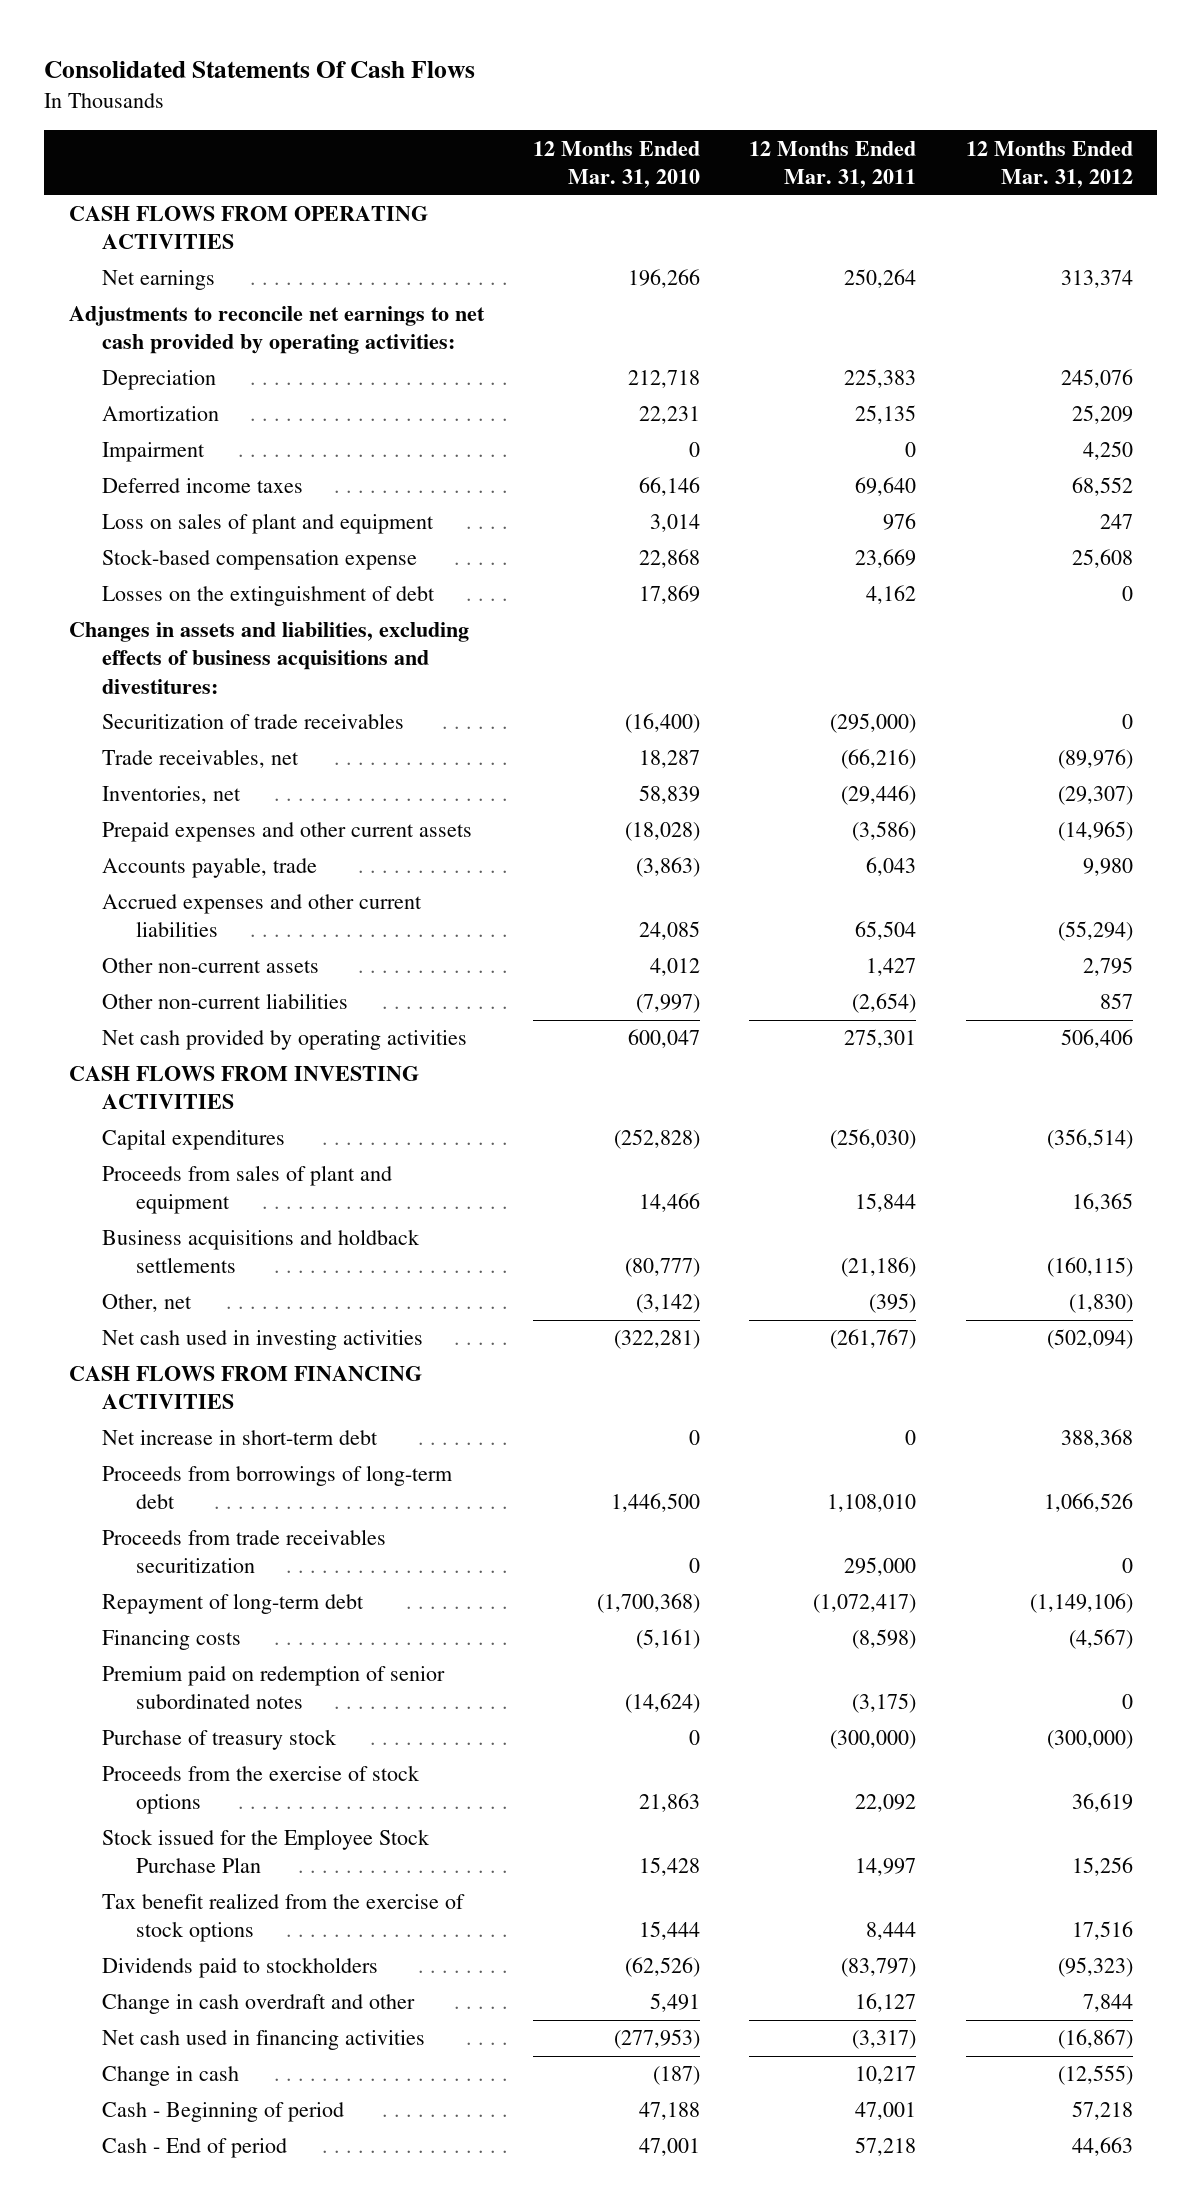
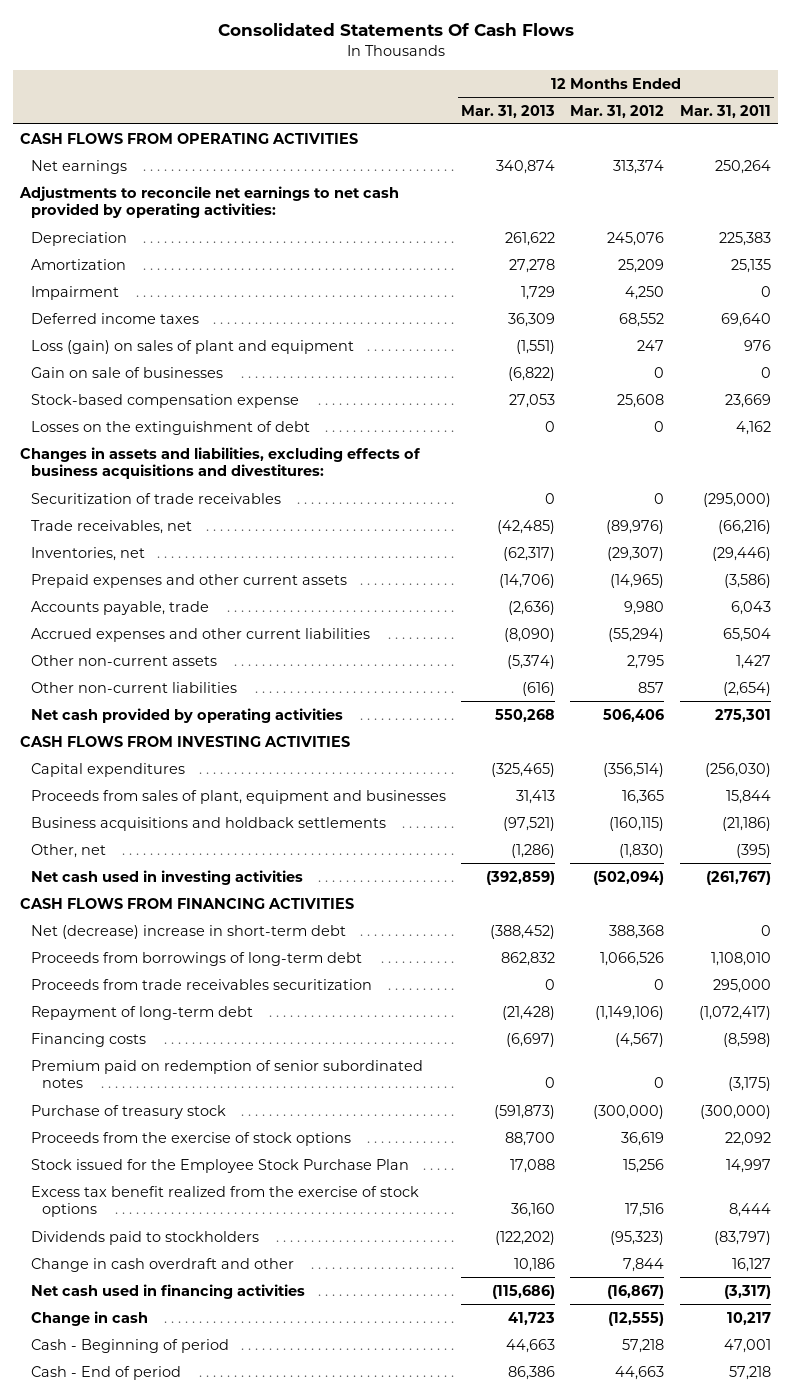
- | 12 Months Ended Mar. 31, 2010 | 12 Months Ended Mar. 31, 2011 | 12 Months Ended Mar. 31, 2012
+ | 12 Months Ended Mar. 31, 2013 | 12 Months Ended Mar. 31, 2012 | 12 Months Ended Mar. 31, 2011
- Loss on sales of plant and equipment | 3,014 | 976 | 247
+ Loss (gain) on sales of plant and equipment | (1,551) | 247 | 976
+ Gain on sale of businesses | (6,822) | 0 | 0
- Proceeds from sales of plant and equipment | 14,466 | 15,844 | 16,365
+ Proceeds from sales of plant, equipment and businesses | 31,413 | 16,365 | 15,844
- Net increase in short-term debt | 0 | 0 | 388,368
+ Net (decrease) increase in short-term debt | (388,452) | 388,368 | 0
- Tax benefit realized from the exercise of stock options | 15,444 | 8,444 | 17,516
+ Excess tax benefit realized from the exercise of stock options | 36,160 | 17,516 | 8,444

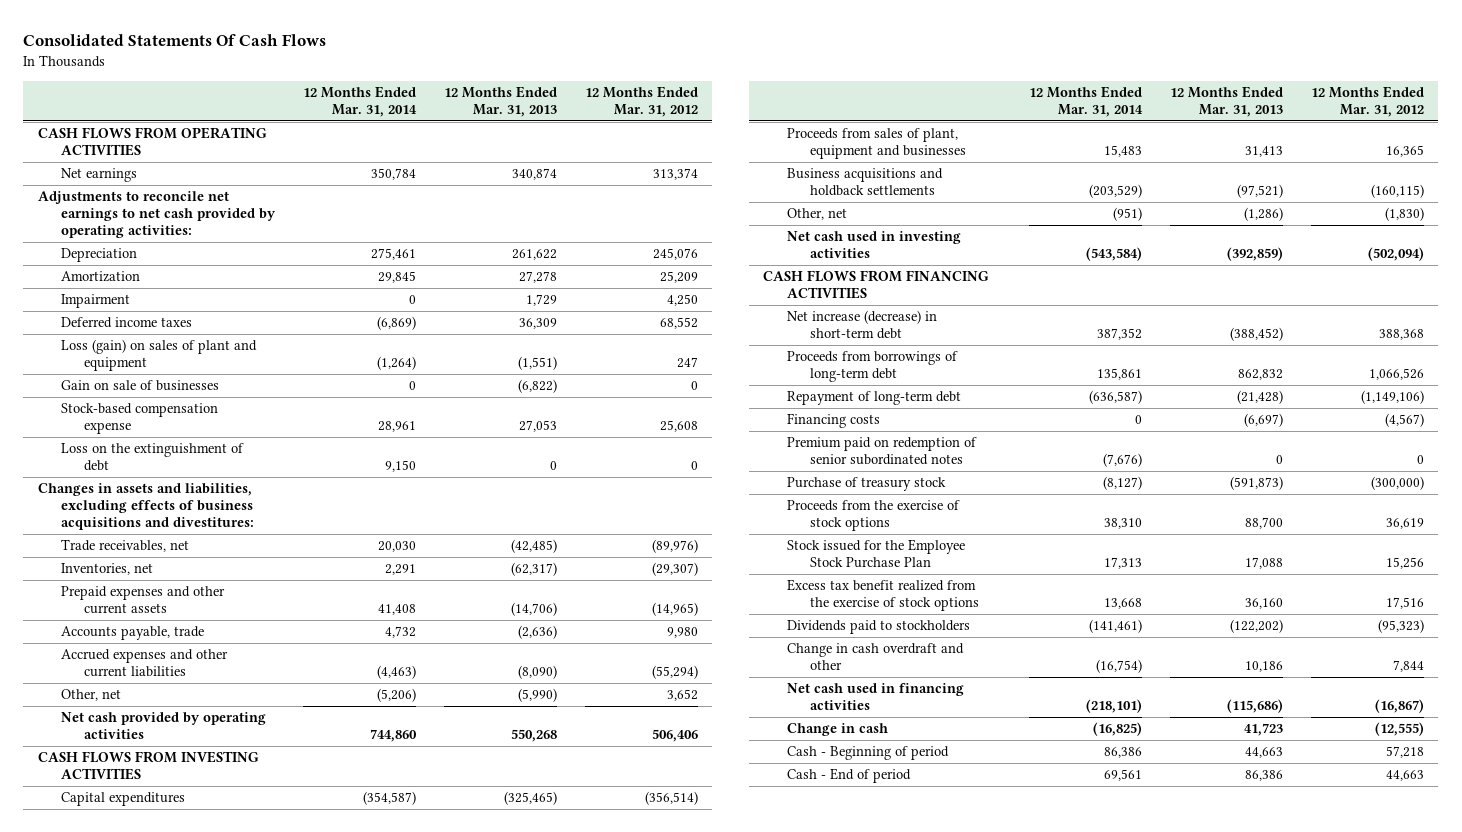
- | 12 Months Ended Mar. 31, 2013 | 12 Months Ended Mar. 31, 2012 | 12 Months Ended Mar. 31, 2011
+ | 12 Months Ended Mar. 31, 2014 | 12 Months Ended Mar. 31, 2013 | 12 Months Ended Mar. 31, 2012
- Losses on the extinguishment of debt | 0 | 0 | 4,162
+ Loss on the extinguishment of debt | 9,150 | 0 | 0
- Securitization of trade receivables | 0 | 0 | (295,000)
- Other non-current assets | (5,374) | 2,795 | 1,427
- Other non-current liabilities | (616) | 857 | (2,654)
+ Other, net | (5,206) | (5,990) | 3,652
- Net (decrease) increase in short-term debt | (388,452) | 388,368 | 0
+ Net increase (decrease) in short-term debt | 387,352 | (388,452) | 388,368
- Proceeds from trade receivables securitization | 0 | 0 | 295,000

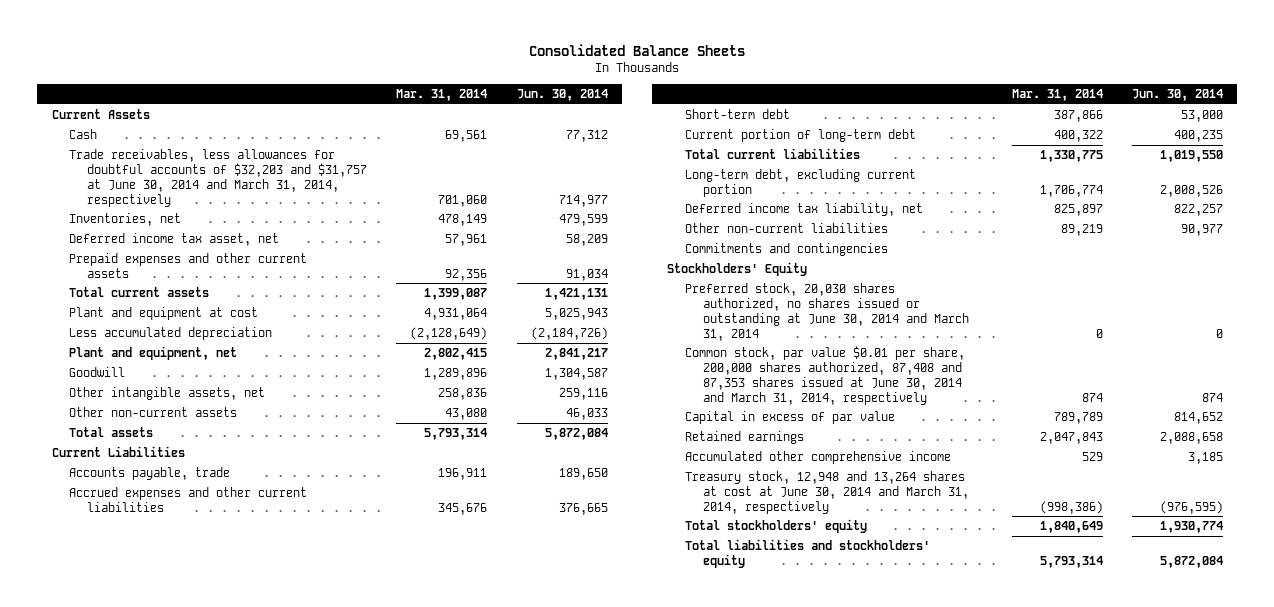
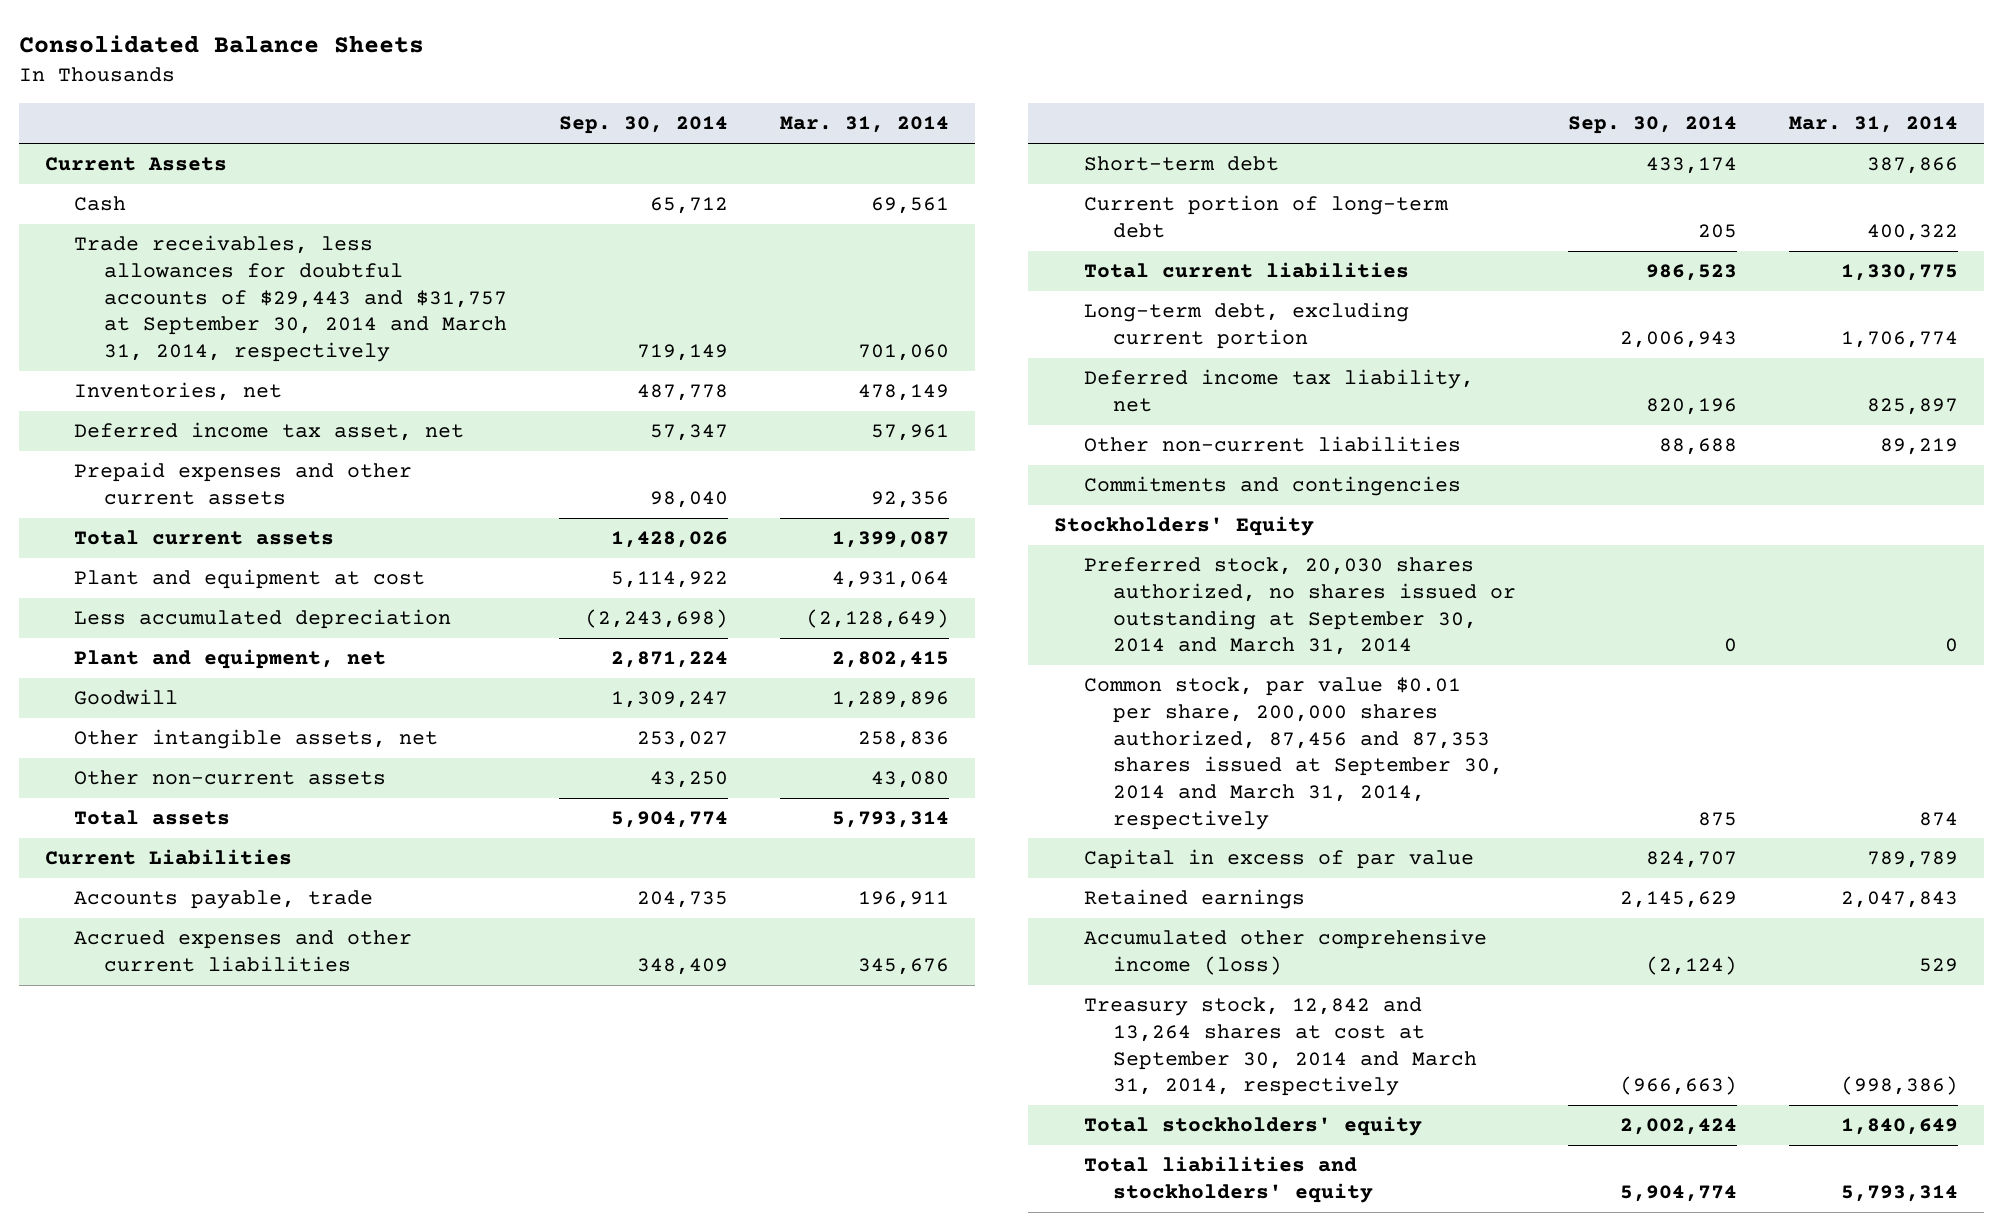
- | Mar. 31, 2014 | Jun. 30, 2014
+ | Sep. 30, 2014 | Mar. 31, 2014
- Trade receivables, less allowances for doubtful accounts of $32,203 and $31,757 at June 30, 2014 and March 31, 2014, respectively | 701,060 | 714,977
+ Trade receivables, less allowances for doubtful accounts of $29,443 and $31,757 at September 30, 2014 and March 31, 2014, respectively | 719,149 | 701,060
- Preferred stock, 20,030 shares authorized, no shares issued or outstanding at June 30, 2014 and March 31, 2014 | 0 | 0
- Common stock, par value $0.01 per share, 200,000 shares authorized, 87,408 and 87,353 shares issued at June 30, 2014 and March 31, 2014, respectively | 874 | 874
+ Preferred stock, 20,030 shares authorized, no shares issued or outstanding at September 30, 2014 and March 31, 2014 | 0 | 0
+ Common stock, par value $0.01 per share, 200,000 shares authorized, 87,456 and 87,353 shares issued at September 30, 2014 and March 31, 2014, respectively | 875 | 874
- Accumulated other comprehensive income | 529 | 3,185
- Treasury stock, 12,948 and 13,264 shares at cost at June 30, 2014 and March 31, 2014, respectively | (998,386) | (976,595)
+ Accumulated other comprehensive income (loss) | (2,124) | 529
+ Treasury stock, 12,842 and 13,264 shares at cost at September 30, 2014 and March 31, 2014, respectively | (966,663) | (998,386)

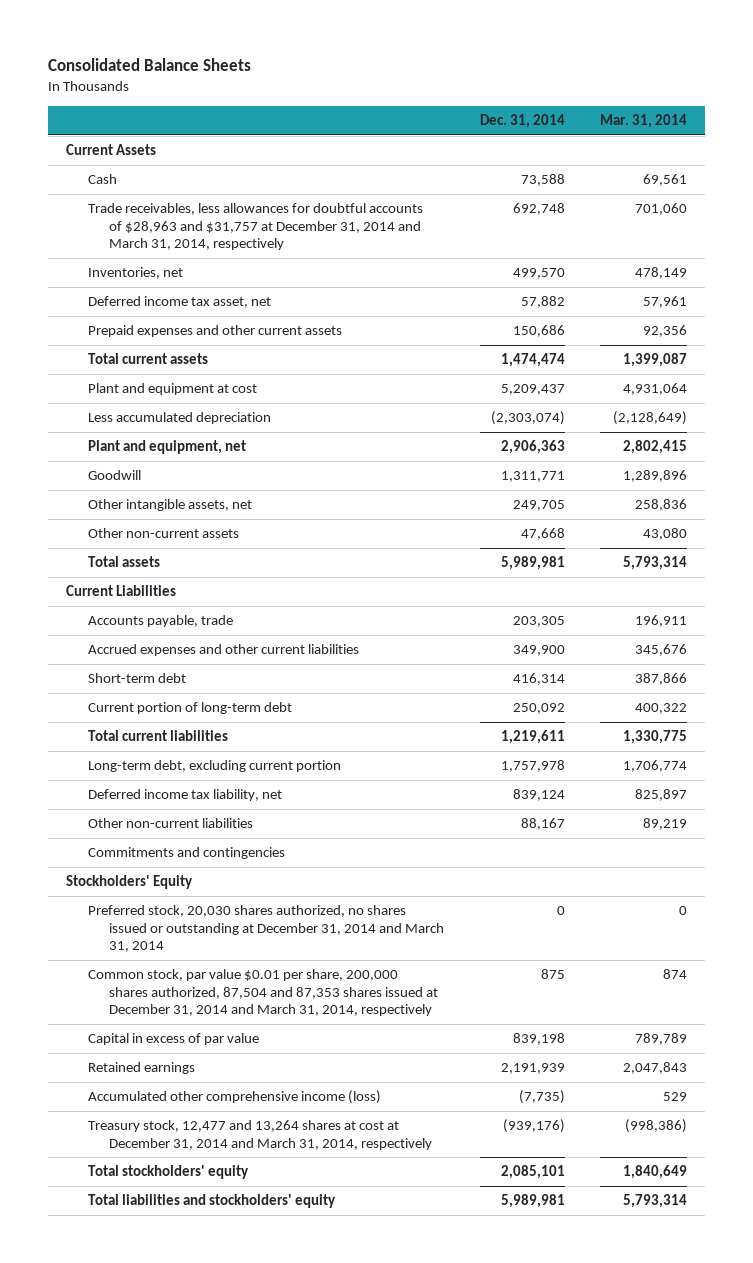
- | Sep. 30, 2014 | Mar. 31, 2014
+ | Dec. 31, 2014 | Mar. 31, 2014
- Trade receivables, less allowances for doubtful accounts of $29,443 and $31,757 at September 30, 2014 and March 31, 2014, respectively | 719,149 | 701,060
+ Trade receivables, less allowances for doubtful accounts of $28,963 and $31,757 at December 31, 2014 and March 31, 2014, respectively | 692,748 | 701,060
- Preferred stock, 20,030 shares authorized, no shares issued or outstanding at September 30, 2014 and March 31, 2014 | 0 | 0
- Common stock, par value $0.01 per share, 200,000 shares authorized, 87,456 and 87,353 shares issued at September 30, 2014 and March 31, 2014, respectively | 875 | 874
+ Preferred stock, 20,030 shares authorized, no shares issued or outstanding at December 31, 2014 and March 31, 2014 | 0 | 0
+ Common stock, par value $0.01 per share, 200,000 shares authorized, 87,504 and 87,353 shares issued at December 31, 2014 and March 31, 2014, respectively | 875 | 874
- Treasury stock, 12,842 and 13,264 shares at cost at September 30, 2014 and March 31, 2014, respectively | (966,663) | (998,386)
+ Treasury stock, 12,477 and 13,264 shares at cost at December 31, 2014 and March 31, 2014, respectively | (939,176) | (998,386)

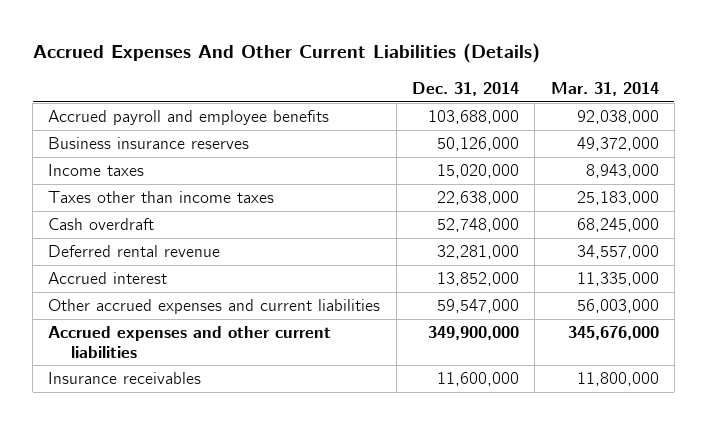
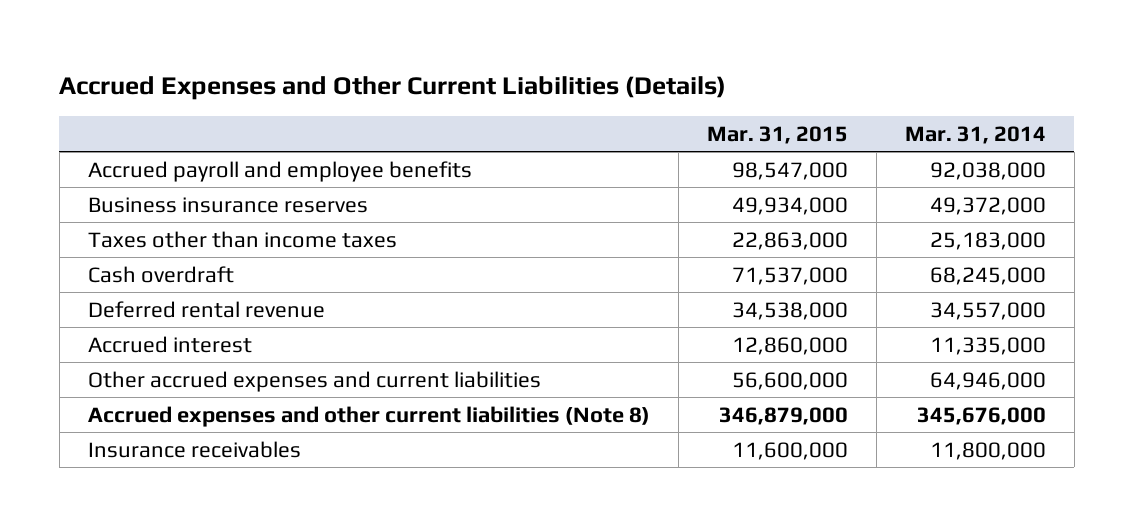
- Accrued Expenses And Other Current Liabilities (Details)
+ Accrued Expenses and Other Current Liabilities (Details)
- | Dec. 31, 2014 | Mar. 31, 2014
+ | Mar. 31, 2015 | Mar. 31, 2014
- Income taxes | 15,020,000 | 8,943,000
- Other accrued expenses and current liabilities | 59,547,000 | 56,003,000
- Accrued expenses and other current liabilities | 349,900,000 | 345,676,000
+ Other accrued expenses and current liabilities | 56,600,000 | 64,946,000
+ Accrued expenses and other current liabilities (Note 8) | 346,879,000 | 345,676,000

